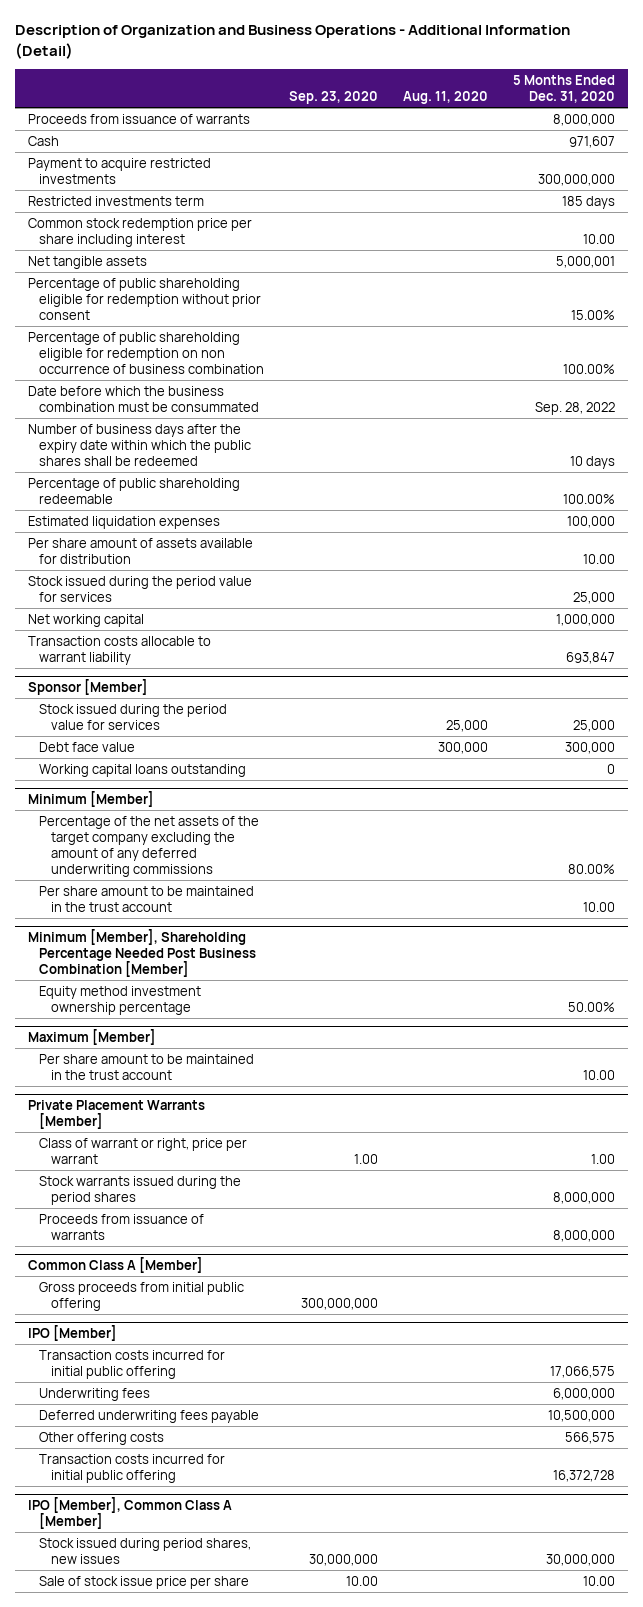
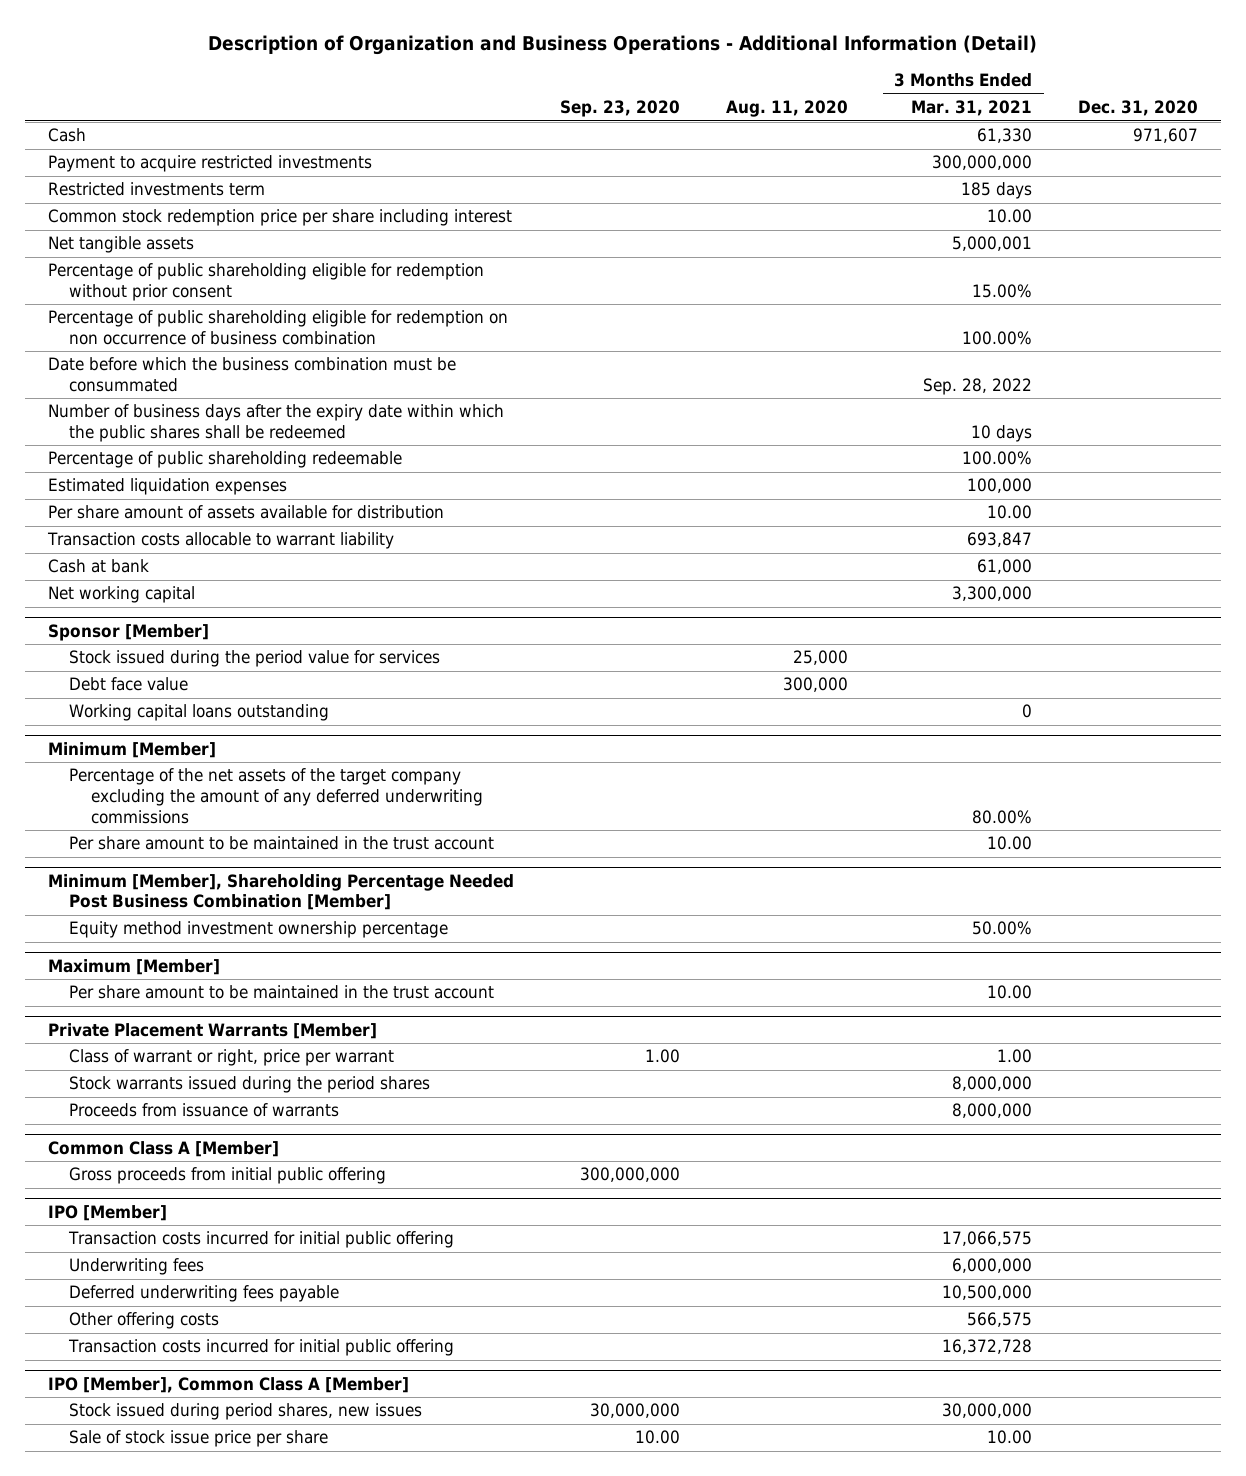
- | Sep. 23, 2020 | Aug. 11, 2020 | 5 Months Ended Dec. 31, 2020
+ | Sep. 23, 2020 | Aug. 11, 2020 | 3 Months Ended Mar. 31, 2021 | Dec. 31, 2020
- Proceeds from issuance of warrants | | | 8,000,000
- Stock issued during the period value for services | | | 25,000
+ Cash at bank | | | 61,000 |
moved down: Net working capital | | | 3,300,000 |

